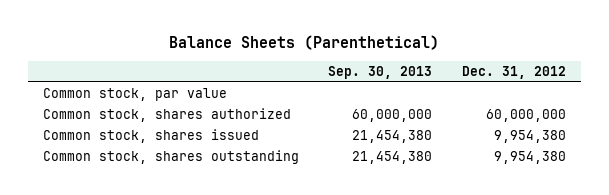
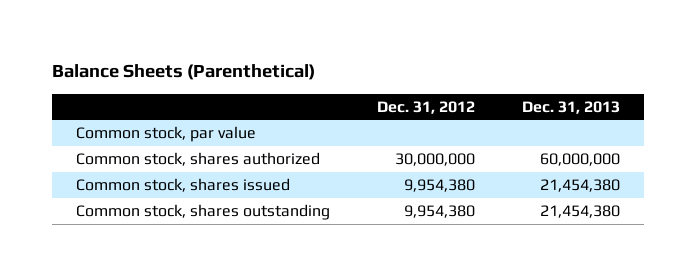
- | Sep. 30, 2013 | Dec. 31, 2012
+ | Dec. 31, 2012 | Dec. 31, 2013
- Common stock, shares authorized | 60,000,000 | 60,000,000
+ Common stock, shares authorized | 30,000,000 | 60,000,000

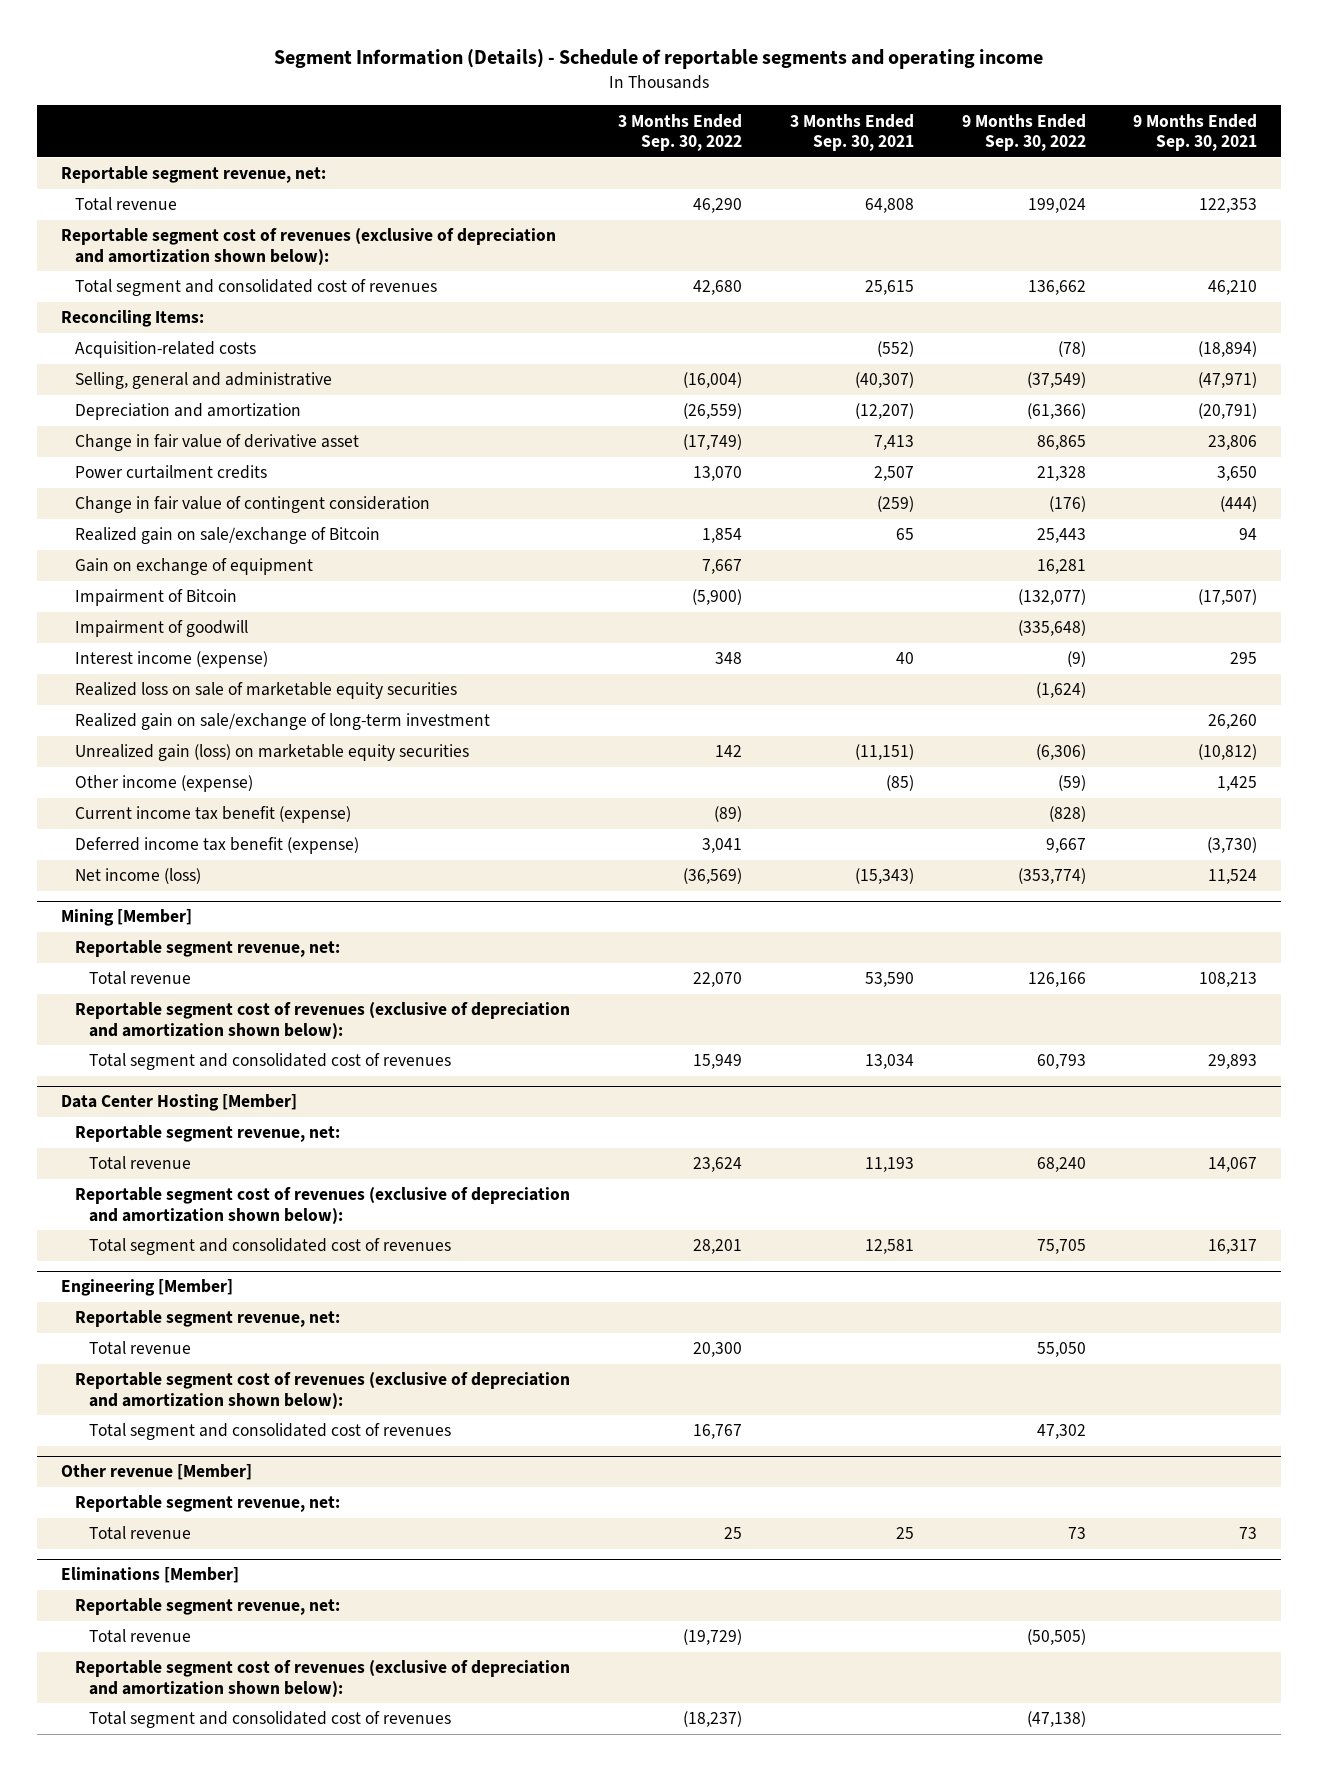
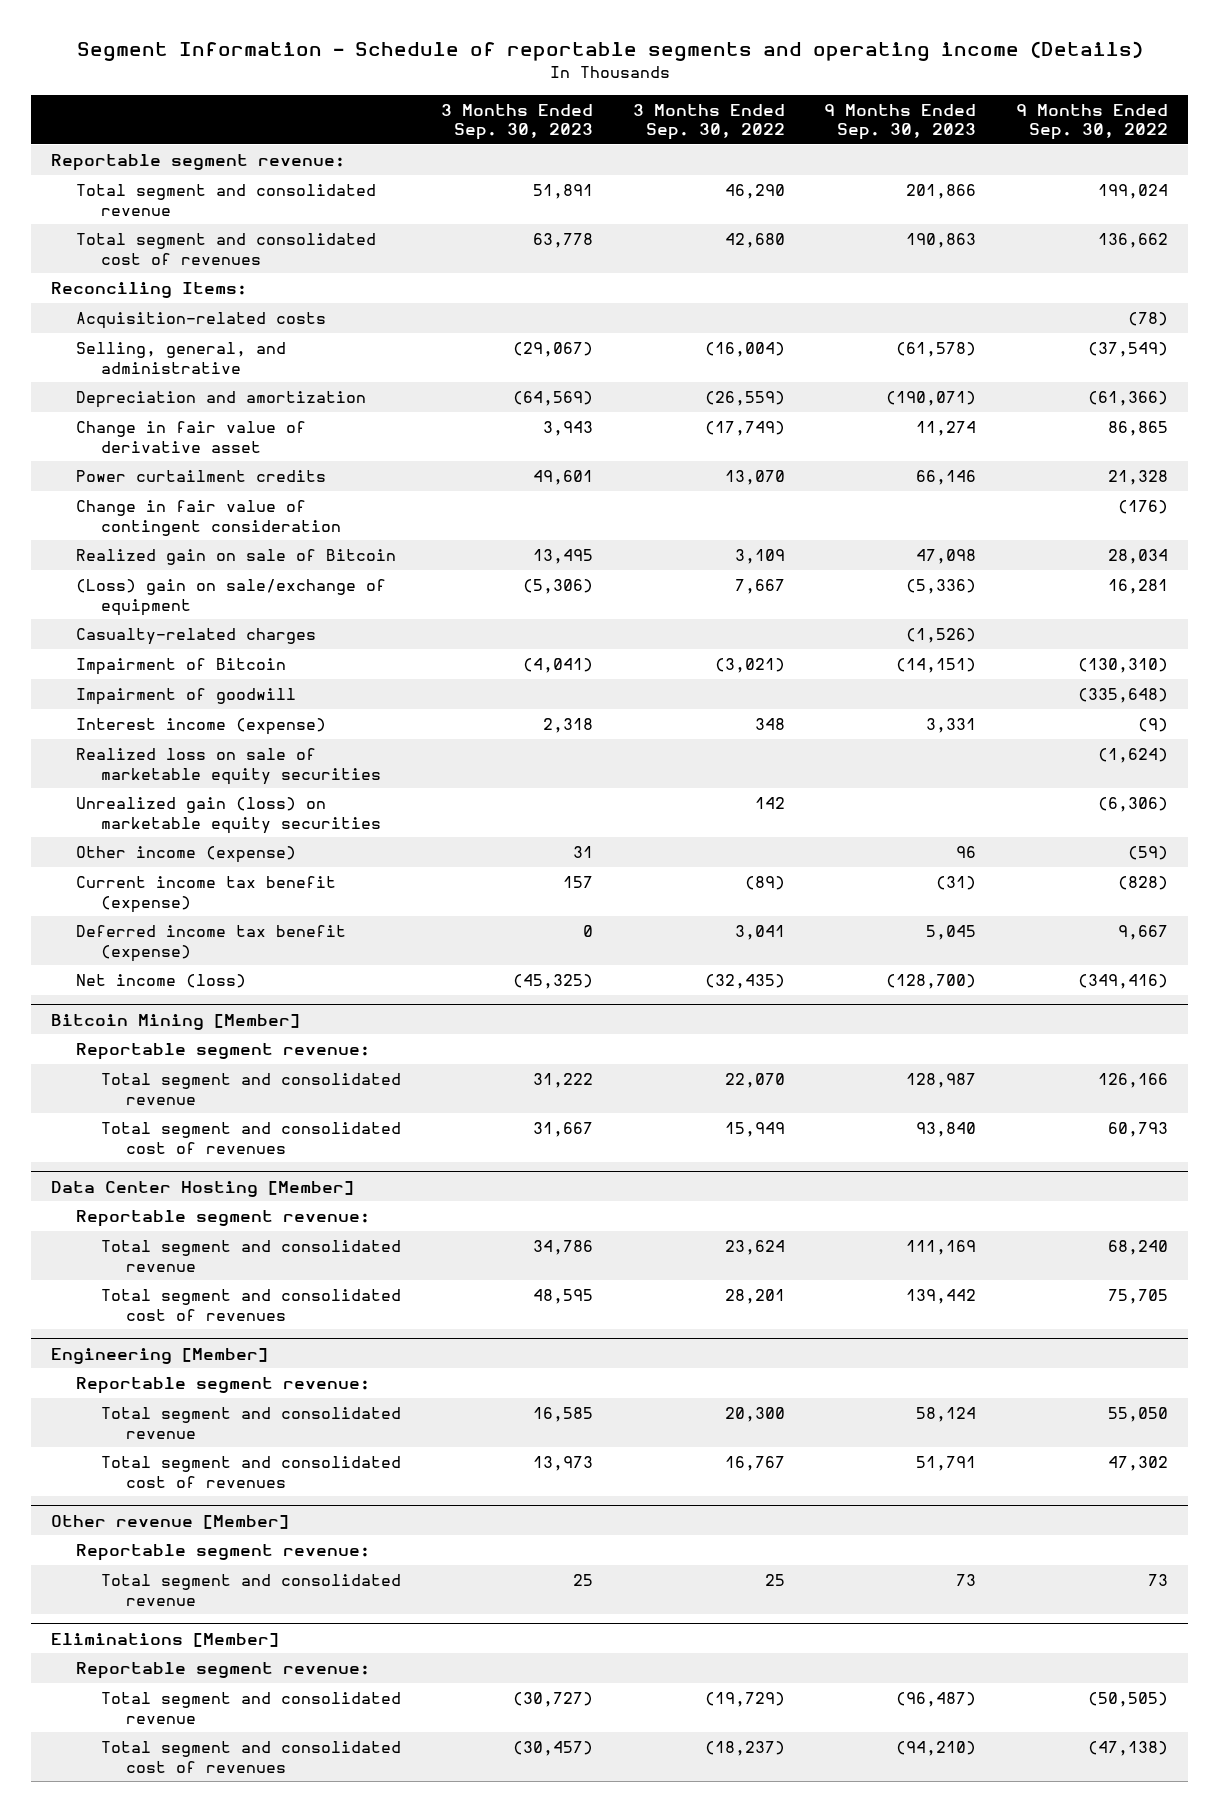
- Segment Information (Details) - Schedule of reportable segments and operating income
+ Segment Information - Schedule of reportable segments and operating income (Details)
- | 3 Months Ended Sep. 30, 2022 | 3 Months Ended Sep. 30, 2021 | 9 Months Ended Sep. 30, 2022 | 9 Months Ended Sep. 30, 2021
+ | 3 Months Ended Sep. 30, 2023 | 3 Months Ended Sep. 30, 2022 | 9 Months Ended Sep. 30, 2023 | 9 Months Ended Sep. 30, 2022
- Reportable segment revenue, net:
- Total revenue | 46,290 | 64,808 | 199,024 | 122,353
- Reportable segment cost of revenues (exclusive of depreciation and amortization shown below):
+ Reportable segment revenue:
+ Total segment and consolidated revenue | 51,891 | 46,290 | 201,866 | 199,024
- Selling, general and administrative | (16,004) | (40,307) | (37,549) | (47,971)
+ Selling, general, and administrative | (29,067) | (16,004) | (61,578) | (37,549)
- Realized gain on sale/exchange of Bitcoin | 1,854 | 65 | 25,443 | 94
- Gain on exchange of equipment | 7,667 | | 16,281 |
- Impairment of Bitcoin | (5,900) | | (132,077) | (17,507)
+ Realized gain on sale of Bitcoin | 13,495 | 3,109 | 47,098 | 28,034
+ (Loss) gain on sale/exchange of equipment | (5,306) | 7,667 | (5,336) | 16,281
+ Casualty-related charges | | | (1,526) |
+ Impairment of Bitcoin | (4,041) | (3,021) | (14,151) | (130,310)
- Realized gain on sale/exchange of long-term investment | | | | 26,260
- Net income (loss) | (36,569) | (15,343) | (353,774) | 11,524
- Mining [Member]
- Reportable segment revenue, net:
- Total revenue | 22,070 | 53,590 | 126,166 | 108,213
- Reportable segment cost of revenues (exclusive of depreciation and amortization shown below):
+ Net income (loss) | (45,325) | (32,435) | (128,700) | (349,416)
+ Bitcoin Mining [Member]
+ Reportable segment revenue:
+ Total segment and consolidated revenue | 31,222 | 22,070 | 128,987 | 126,166
@ Data Center Hosting [Member]
- Reportable segment revenue, net:
- Total revenue | 23,624 | 11,193 | 68,240 | 14,067
- Reportable segment cost of revenues (exclusive of depreciation and amortization shown below):
+ Reportable segment revenue:
+ Total segment and consolidated revenue | 34,786 | 23,624 | 111,169 | 68,240
@ Engineering [Member]
- Reportable segment revenue, net:
- Total revenue | 20,300 | | 55,050 |
- Reportable segment cost of revenues (exclusive of depreciation and amortization shown below):
+ Reportable segment revenue:
+ Total segment and consolidated revenue | 16,585 | 20,300 | 58,124 | 55,050
@ Other revenue [Member]
- Reportable segment revenue, net:
- Total revenue | 25 | 25 | 73 | 73
+ Reportable segment revenue:
+ Total segment and consolidated revenue | 25 | 25 | 73 | 73
@ Eliminations [Member]
- Reportable segment revenue, net:
- Total revenue | (19,729) | | (50,505) |
- Reportable segment cost of revenues (exclusive of depreciation and amortization shown below):
+ Reportable segment revenue:
+ Total segment and consolidated revenue | (30,727) | (19,729) | (96,487) | (50,505)

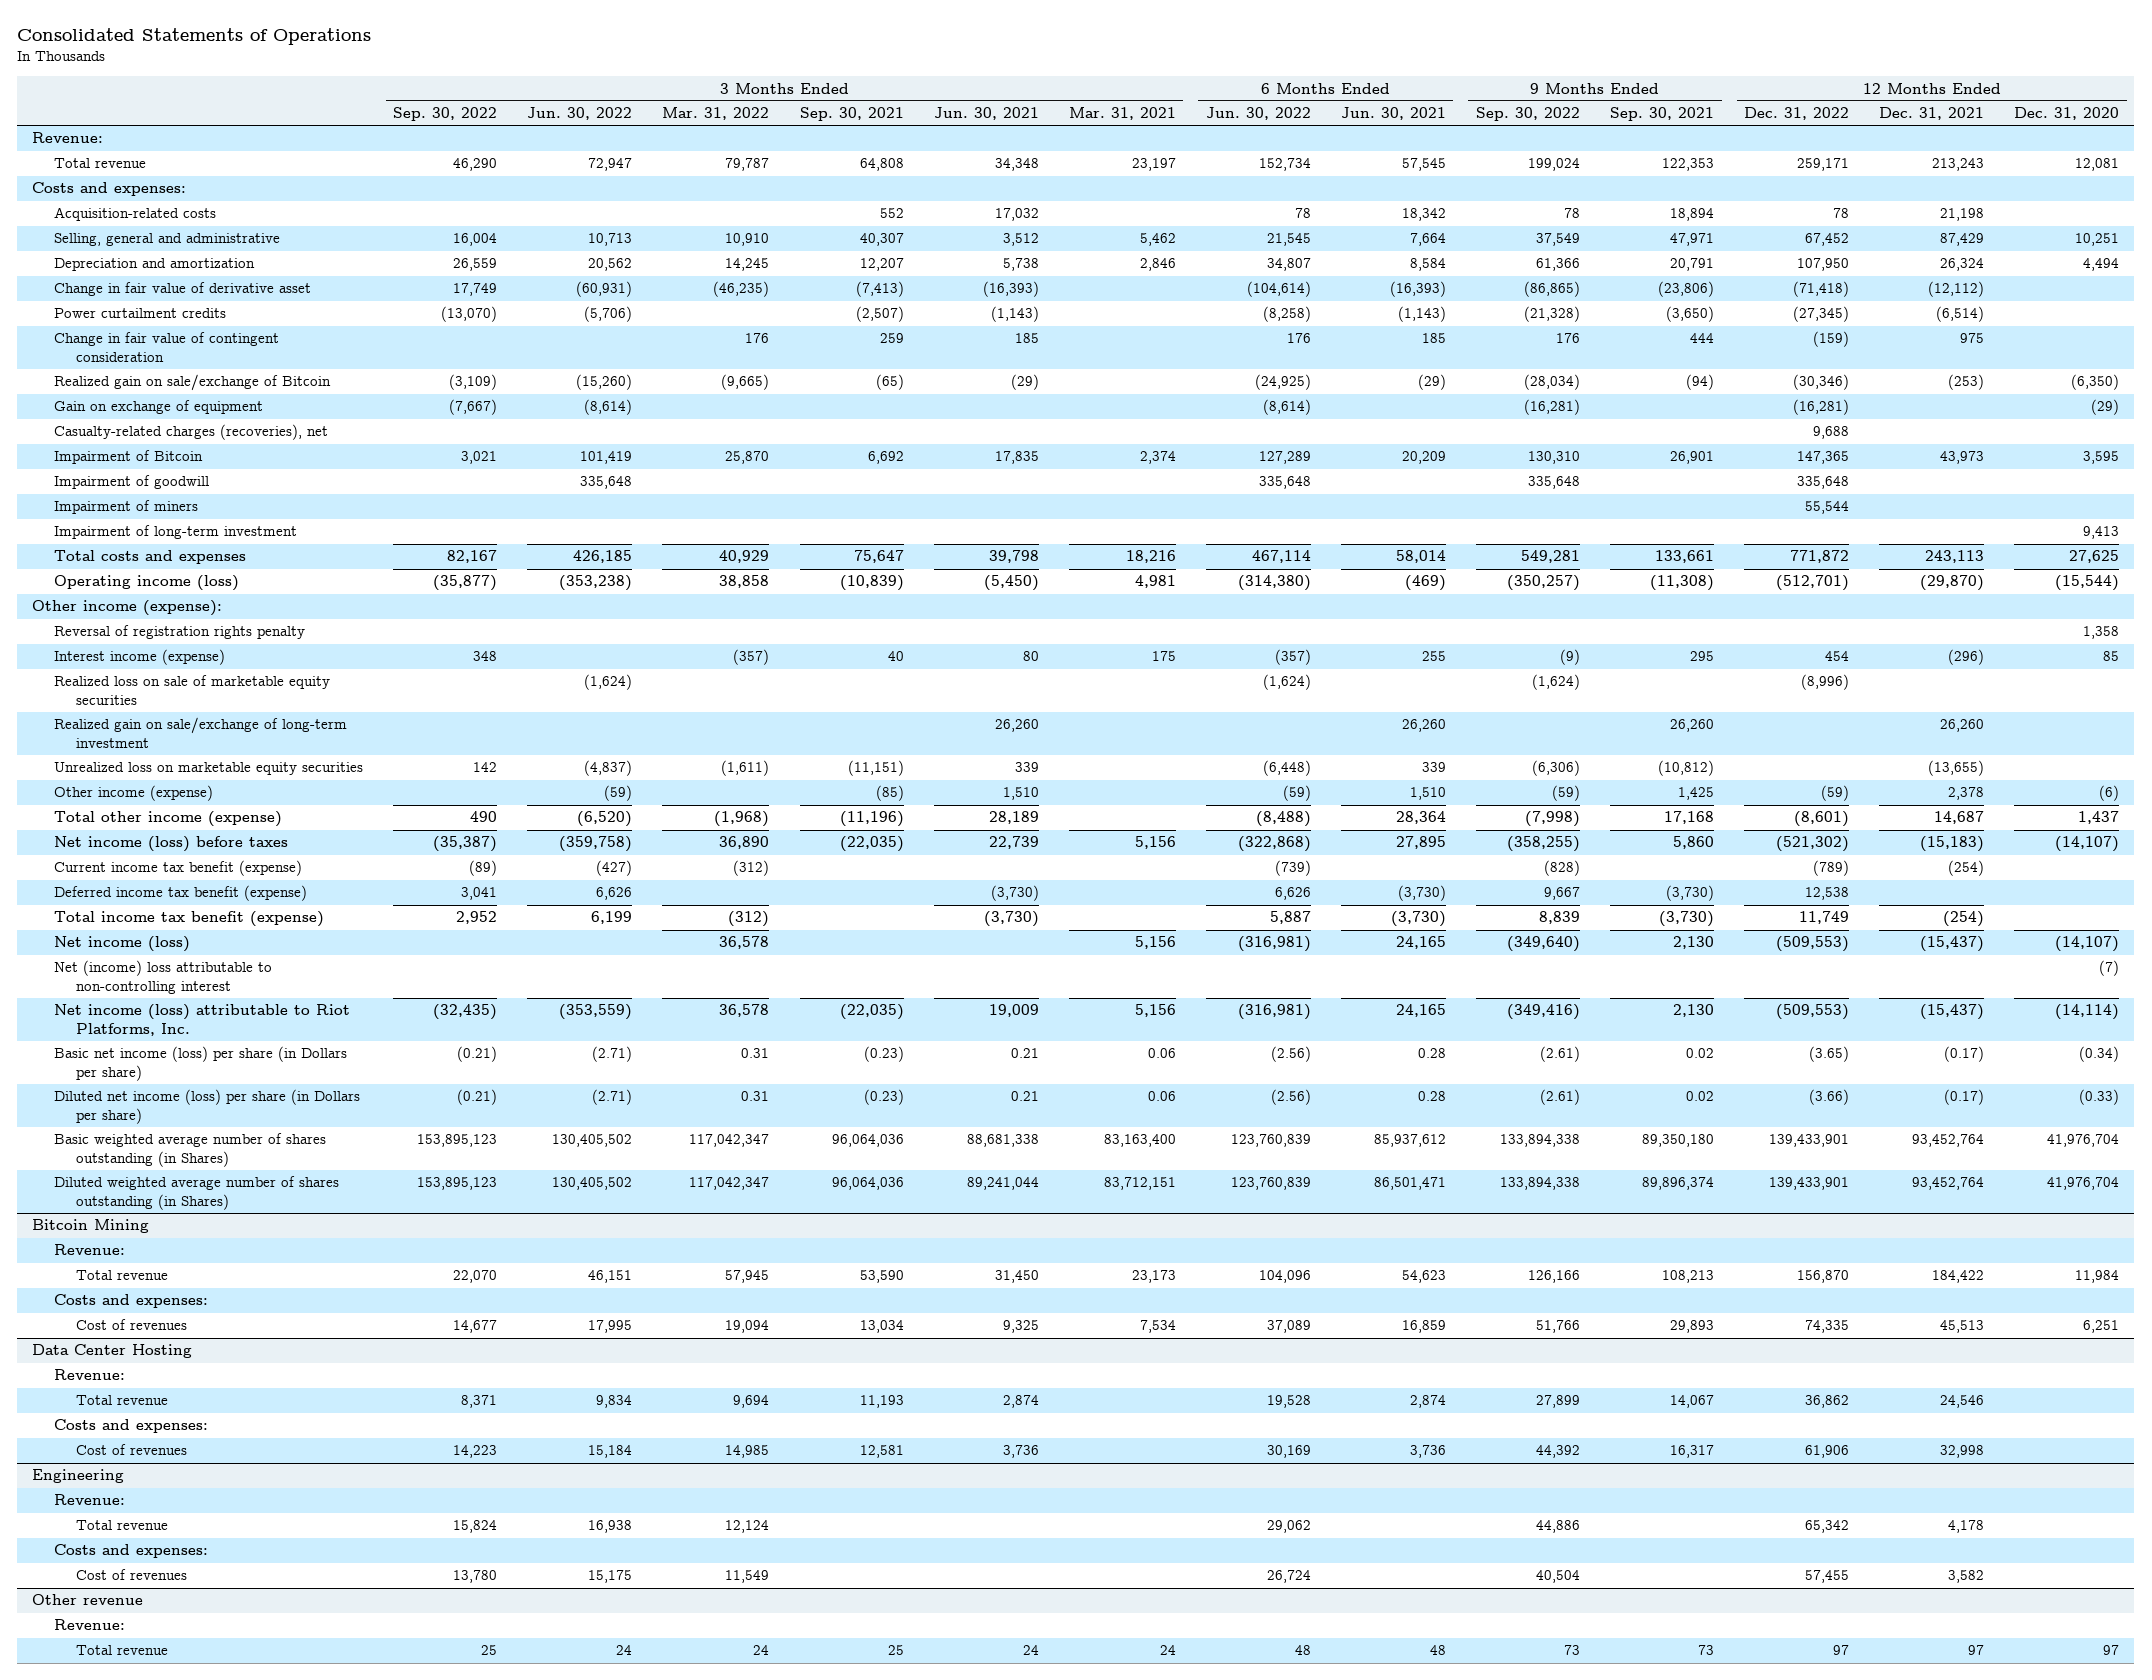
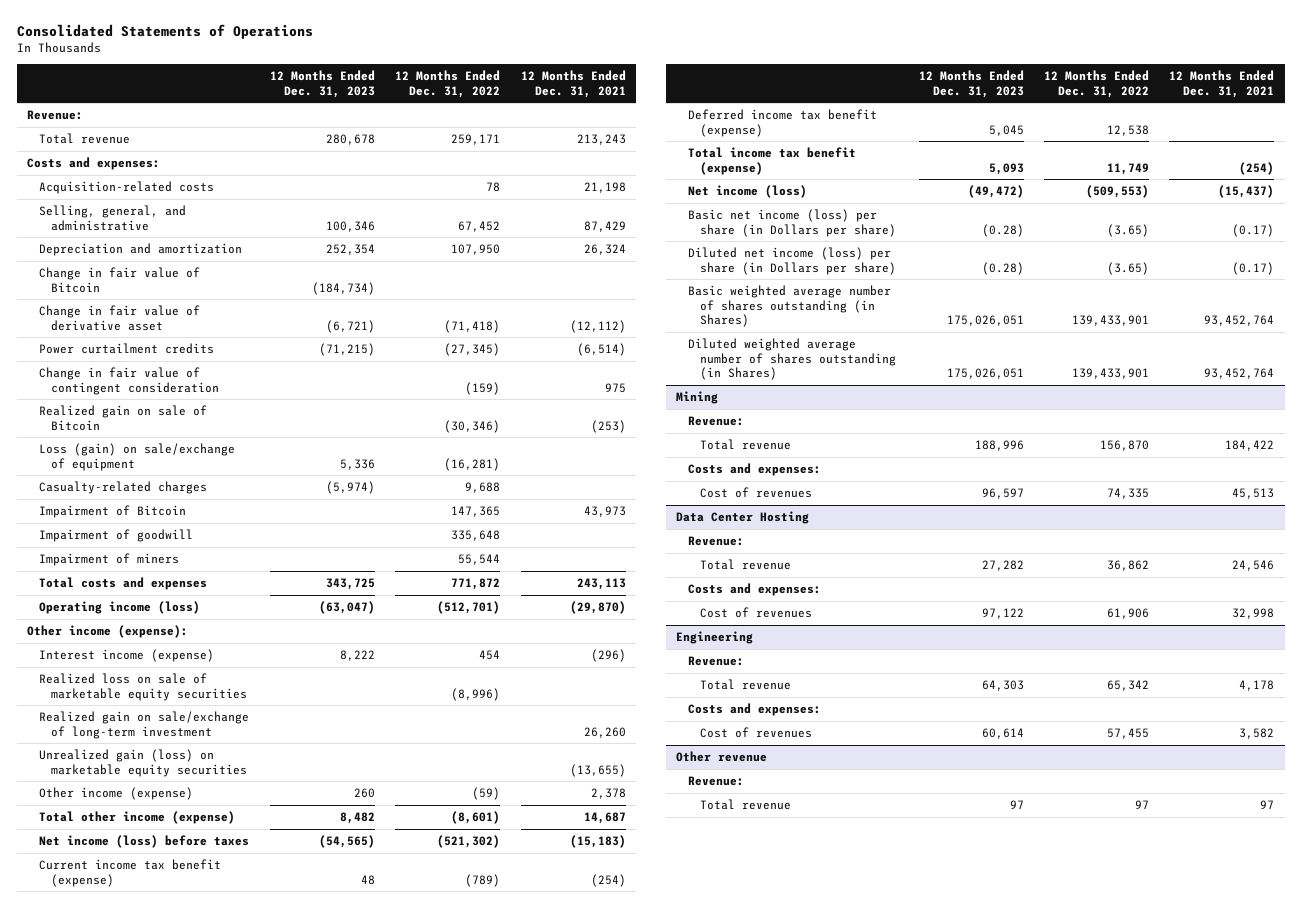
- | 3 Months Ended Sep. 30, 2022 | 3 Months Ended Jun. 30, 2022 | 3 Months Ended Mar. 31, 2022 | 3 Months Ended Sep. 30, 2021 | 3 Months Ended Jun. 30, 2021 | 3 Months Ended Mar. 31, 2021 | 6 Months Ended Jun. 30, 2022 | 6 Months Ended Jun. 30, 2021 | 9 Months Ended Sep. 30, 2022 | 9 Months Ended Sep. 30, 2021 | 12 Months Ended Dec. 31, 2022 | 12 Months Ended Dec. 31, 2021 | 12 Months Ended Dec. 31, 2020
+ | 12 Months Ended Dec. 31, 2023 | 12 Months Ended Dec. 31, 2022 | 12 Months Ended Dec. 31, 2021
- Selling, general and administrative | 16,004 | 10,713 | 10,910 | 40,307 | 3,512 | 5,462 | 21,545 | 7,664 | 37,549 | 47,971 | 67,452 | 87,429 | 10,251
+ Selling, general, and administrative | 100,346 | 67,452 | 87,429
+ Change in fair value of Bitcoin | (184,734) | |
- Realized gain on sale/exchange of Bitcoin | (3,109) | (15,260) | (9,665) | (65) | (29) | | (24,925) | (29) | (28,034) | (94) | (30,346) | (253) | (6,350)
- Gain on exchange of equipment | (7,667) | (8,614) | | | | | (8,614) | | (16,281) | | (16,281) | | (29)
- Casualty-related charges (recoveries), net | | | | | | | | | | | 9,688 | |
+ Realized gain on sale of Bitcoin | | (30,346) | (253)
+ Loss (gain) on sale/exchange of equipment | 5,336 | (16,281) |
+ Casualty-related charges | (5,974) | 9,688 |
- Impairment of long-term investment | | | | | | | | | | | | | 9,413
- Reversal of registration rights penalty | | | | | | | | | | | | | 1,358
- Unrealized loss on marketable equity securities | 142 | (4,837) | (1,611) | (11,151) | 339 | | (6,448) | 339 | (6,306) | (10,812) | | (13,655) |
+ Unrealized gain (loss) on marketable equity securities | | | (13,655)
- Net (income) loss attributable to non-controlling interest | | | | | | | | | | | | | (7)
- Net income (loss) attributable to Riot Platforms, Inc. | (32,435) | (353,559) | 36,578 | (22,035) | 19,009 | 5,156 | (316,981) | 24,165 | (349,416) | 2,130 | (509,553) | (15,437) | (14,114)
- Diluted net income (loss) per share (in Dollars per share) | (0.21) | (2.71) | 0.31 | (0.23) | 0.21 | 0.06 | (2.56) | 0.28 | (2.61) | 0.02 | (3.66) | (0.17) | (0.33)
+ Diluted net income (loss) per share (in Dollars per share) | (0.28) | (3.65) | (0.17)
- Bitcoin Mining
+ Mining

